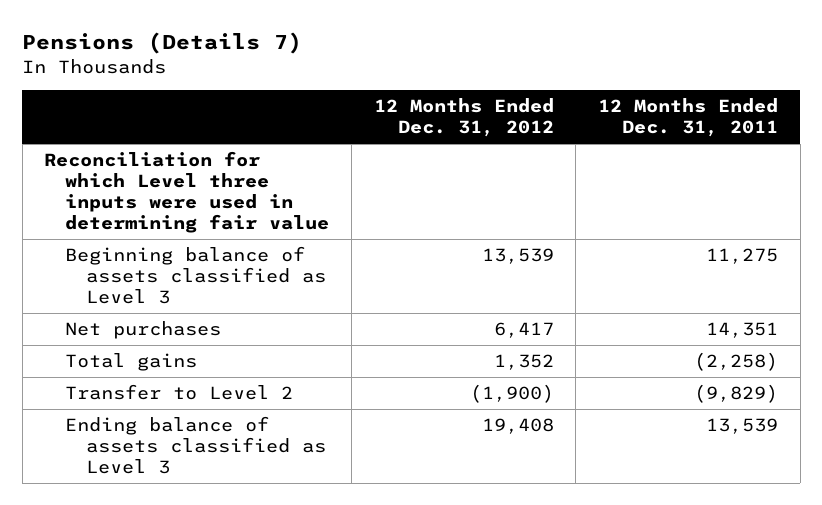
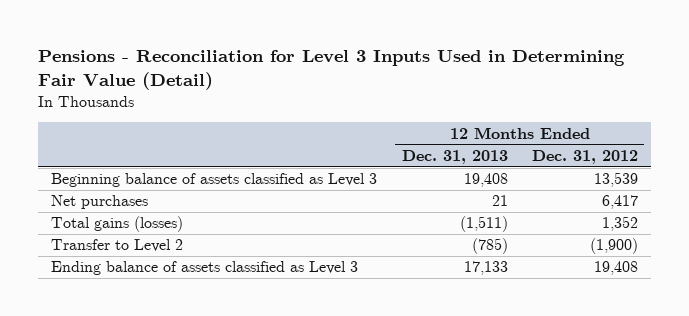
- Pensions (Details 7)
+ Pensions - Reconciliation for Level 3 Inputs Used in Determining Fair Value (Detail)
- | 12 Months Ended Dec. 31, 2012 | 12 Months Ended Dec. 31, 2011
+ | 12 Months Ended Dec. 31, 2013 | 12 Months Ended Dec. 31, 2012
- Reconciliation for which Level three inputs were used in determining fair value
- Total gains | 1,352 | (2,258)
+ Total gains (losses) | (1,511) | 1,352

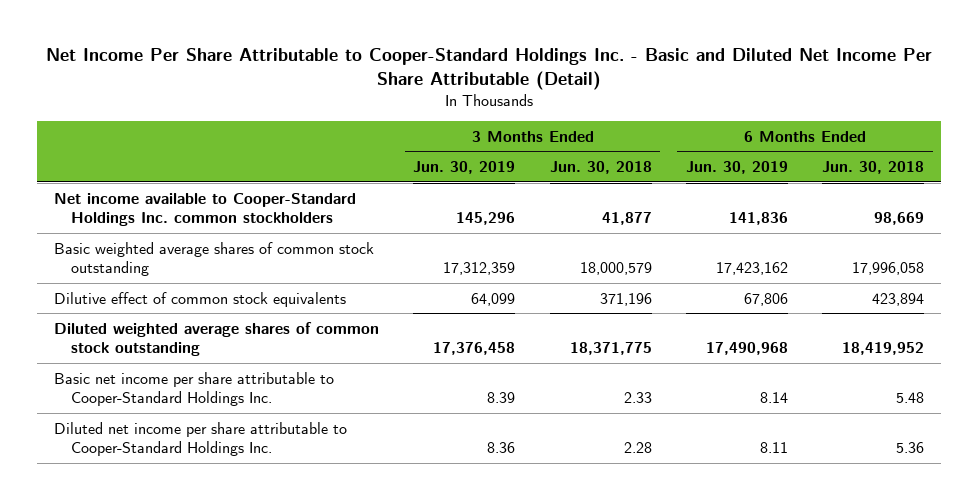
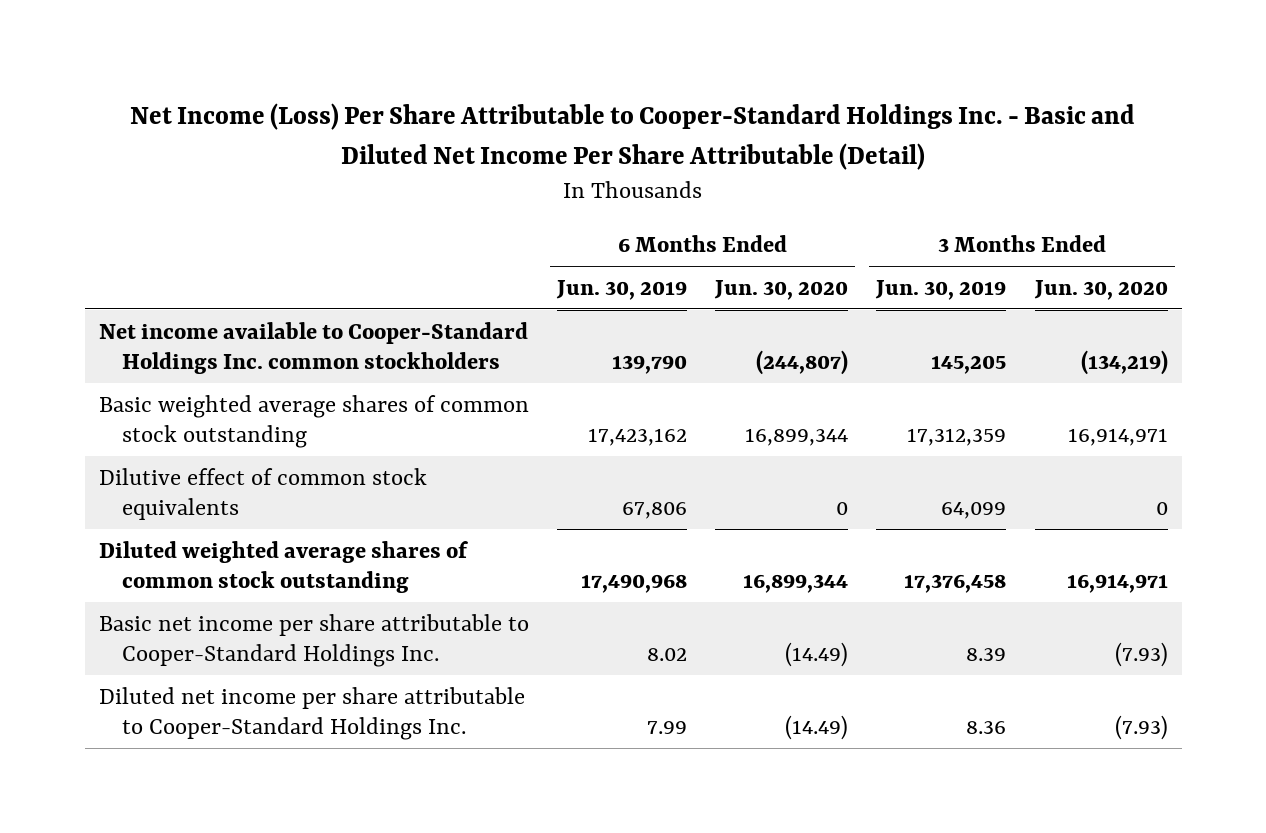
- Net Income Per Share Attributable to Cooper-Standard Holdings Inc. - Basic and Diluted Net Income Per Share Attributable (Detail)
+ Net Income (Loss) Per Share Attributable to Cooper-Standard Holdings Inc. - Basic and Diluted Net Income Per Share Attributable (Detail)
- | 3 Months Ended Jun. 30, 2019 | 3 Months Ended Jun. 30, 2018 | 6 Months Ended Jun. 30, 2019 | 6 Months Ended Jun. 30, 2018
+ | 6 Months Ended Jun. 30, 2019 | 6 Months Ended Jun. 30, 2020 | 3 Months Ended Jun. 30, 2019 | 3 Months Ended Jun. 30, 2020
- Net income available to Cooper-Standard Holdings Inc. common stockholders | 145,296 | 41,877 | 141,836 | 98,669
+ Net income available to Cooper-Standard Holdings Inc. common stockholders | 139,790 | (244,807) | 145,205 | (134,219)
- Basic net income per share attributable to Cooper-Standard Holdings Inc. | 8.39 | 2.33 | 8.14 | 5.48
- Diluted net income per share attributable to Cooper-Standard Holdings Inc. | 8.36 | 2.28 | 8.11 | 5.36
+ Basic net income per share attributable to Cooper-Standard Holdings Inc. | 8.02 | (14.49) | 8.39 | (7.93)
+ Diluted net income per share attributable to Cooper-Standard Holdings Inc. | 7.99 | (14.49) | 8.36 | (7.93)

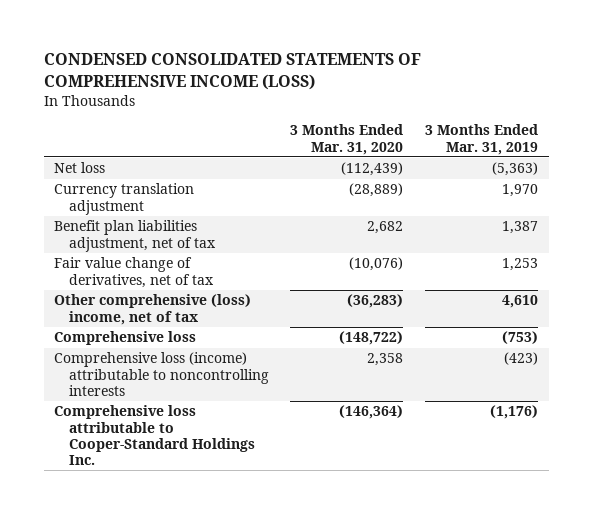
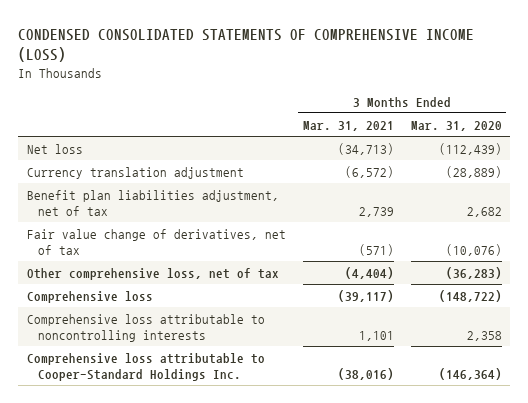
- | 3 Months Ended Mar. 31, 2020 | 3 Months Ended Mar. 31, 2019
+ | 3 Months Ended Mar. 31, 2021 | 3 Months Ended Mar. 31, 2020
- Other comprehensive (loss) income, net of tax | (36,283) | 4,610
+ Other comprehensive loss, net of tax | (4,404) | (36,283)
- Comprehensive loss (income) attributable to noncontrolling interests | 2,358 | (423)
+ Comprehensive loss attributable to noncontrolling interests | 1,101 | 2,358

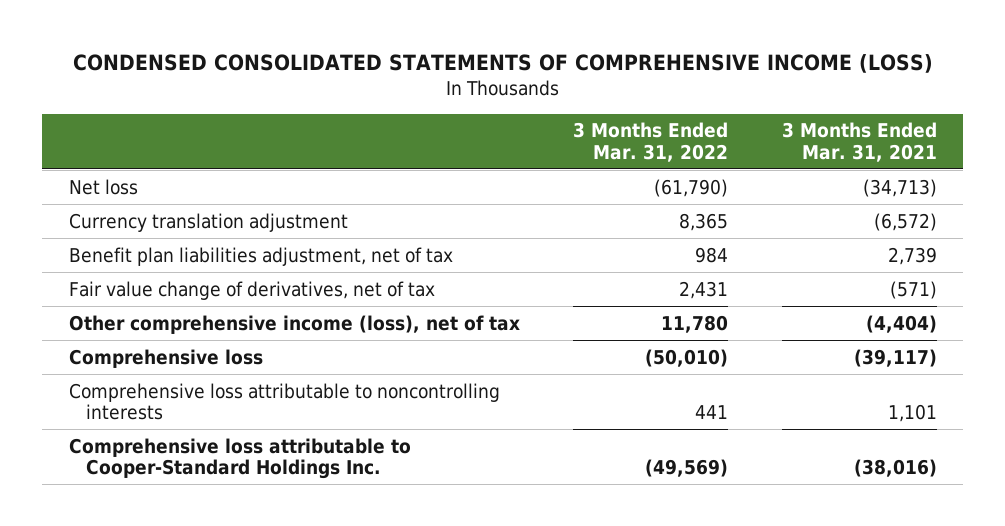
- | 3 Months Ended Mar. 31, 2021 | 3 Months Ended Mar. 31, 2020
+ | 3 Months Ended Mar. 31, 2022 | 3 Months Ended Mar. 31, 2021
- Other comprehensive loss, net of tax | (4,404) | (36,283)
+ Other comprehensive income (loss), net of tax | 11,780 | (4,404)

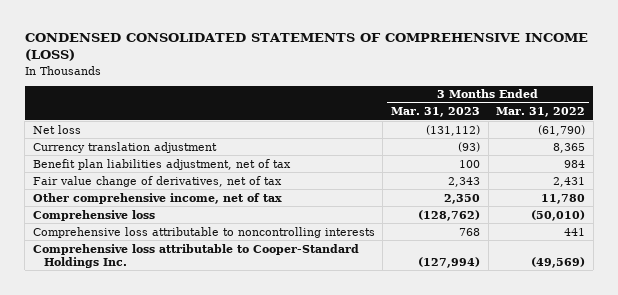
- | 3 Months Ended Mar. 31, 2022 | 3 Months Ended Mar. 31, 2021
+ | 3 Months Ended Mar. 31, 2023 | 3 Months Ended Mar. 31, 2022
- Other comprehensive income (loss), net of tax | 11,780 | (4,404)
+ Other comprehensive income, net of tax | 2,350 | 11,780

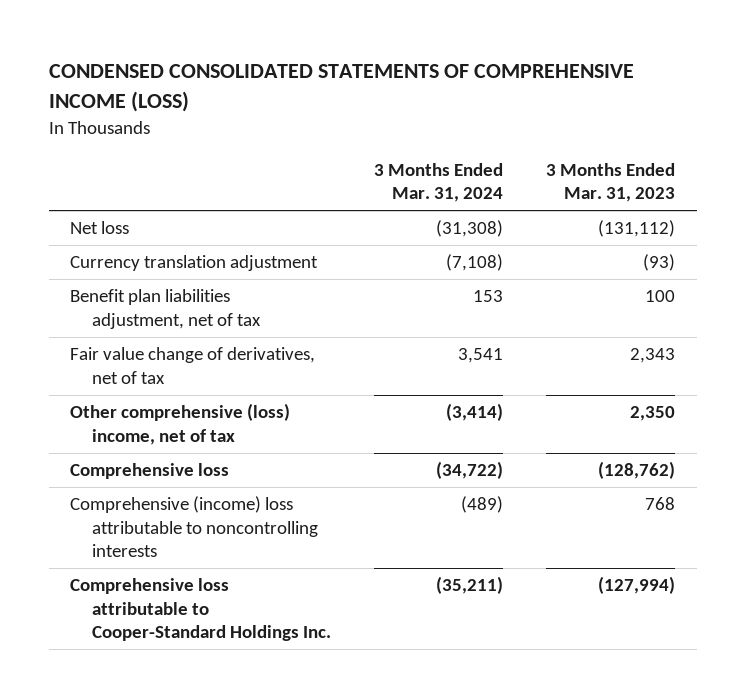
- | 3 Months Ended Mar. 31, 2023 | 3 Months Ended Mar. 31, 2022
+ | 3 Months Ended Mar. 31, 2024 | 3 Months Ended Mar. 31, 2023
- Other comprehensive income, net of tax | 2,350 | 11,780
+ Other comprehensive (loss) income, net of tax | (3,414) | 2,350
- Comprehensive loss attributable to noncontrolling interests | 768 | 441
+ Comprehensive (income) loss attributable to noncontrolling interests | (489) | 768

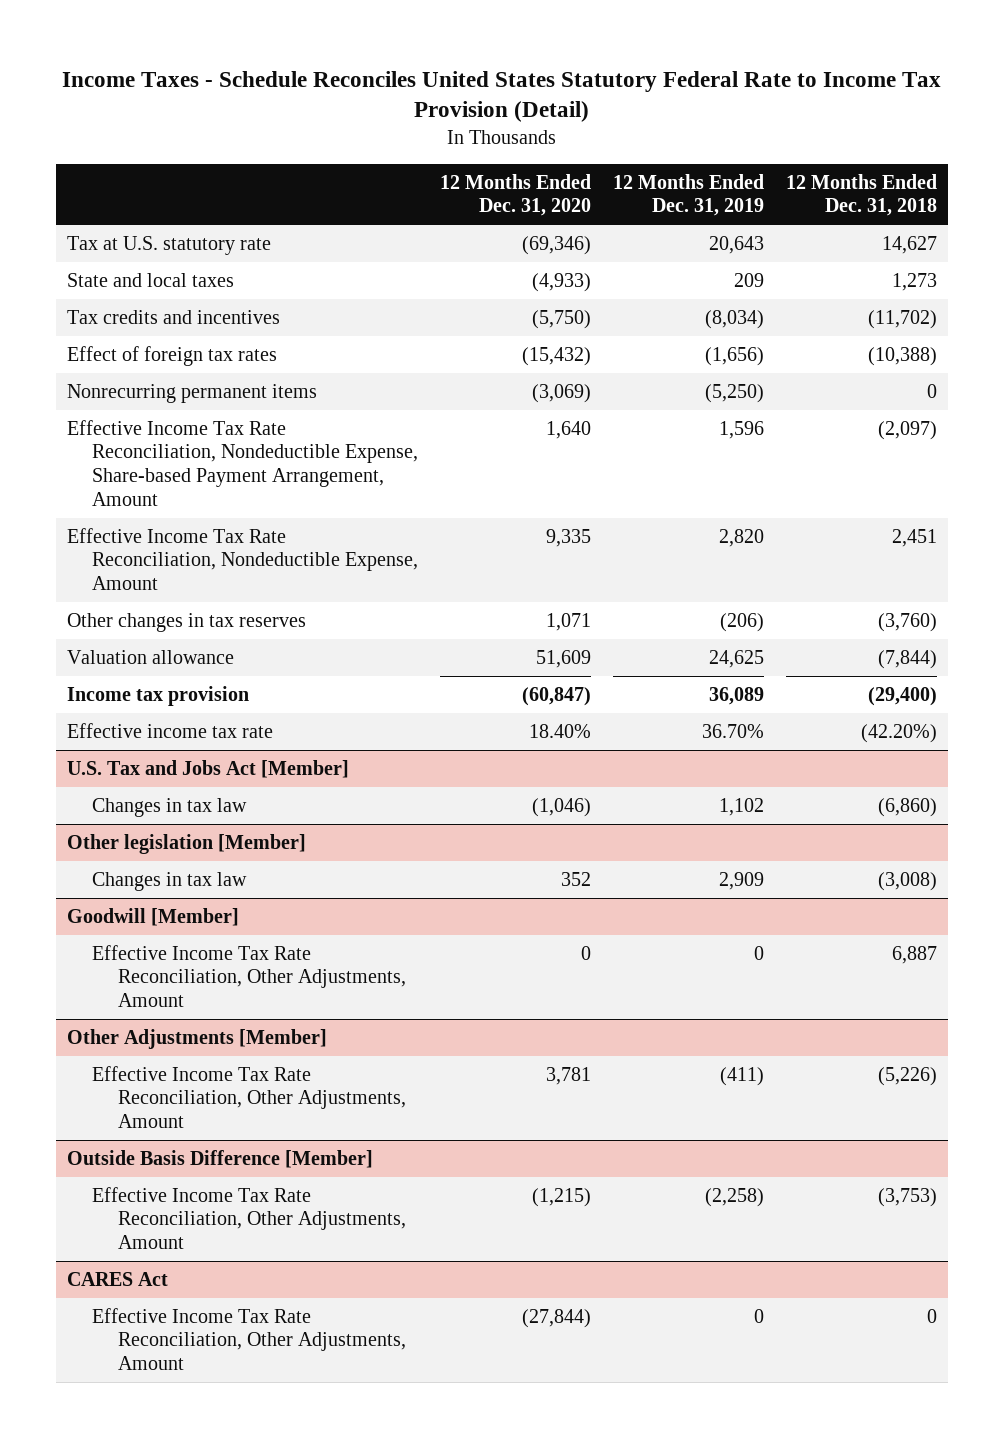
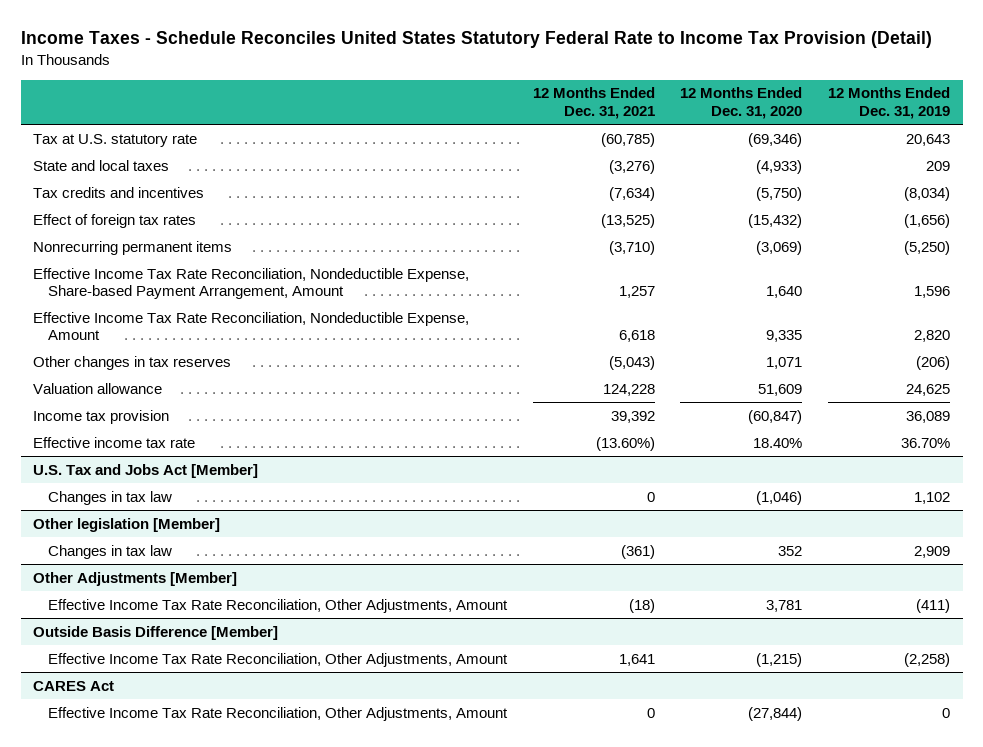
- | 12 Months Ended Dec. 31, 2020 | 12 Months Ended Dec. 31, 2019 | 12 Months Ended Dec. 31, 2018
+ | 12 Months Ended Dec. 31, 2021 | 12 Months Ended Dec. 31, 2020 | 12 Months Ended Dec. 31, 2019
- Goodwill [Member]
- Effective Income Tax Rate Reconciliation, Other Adjustments, Amount | 0 | 0 | 6,887

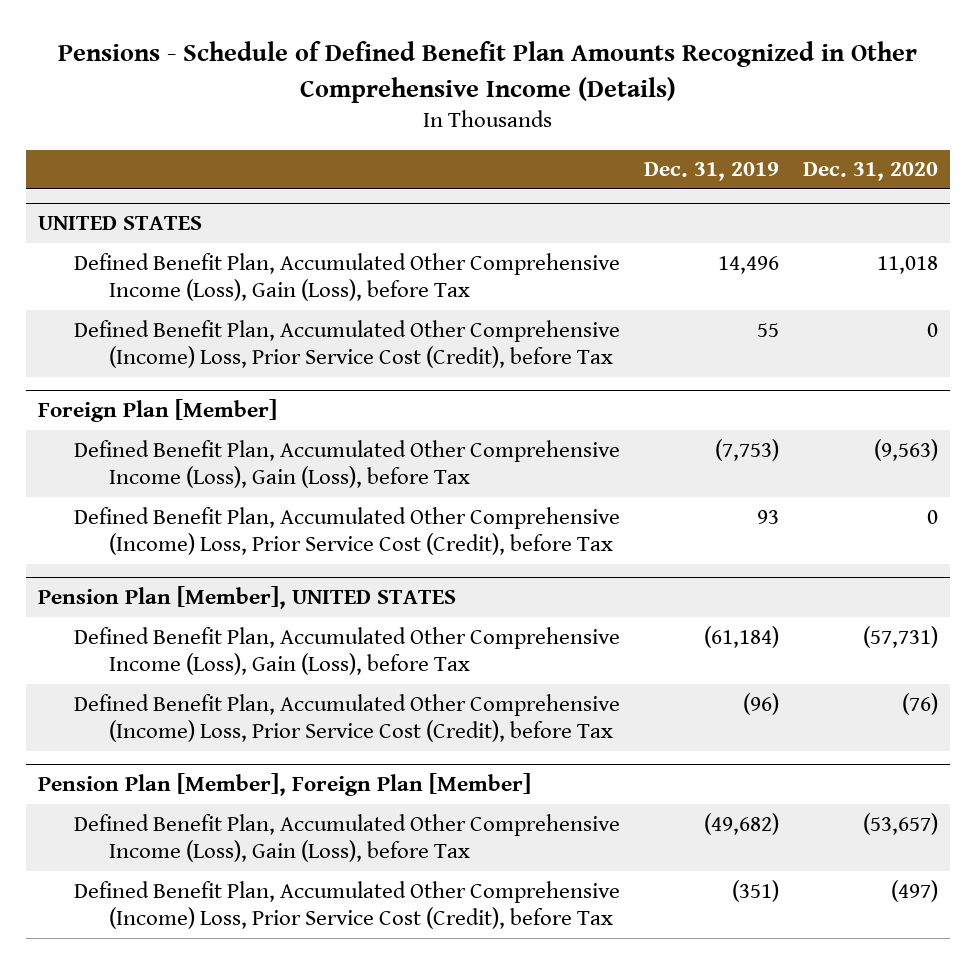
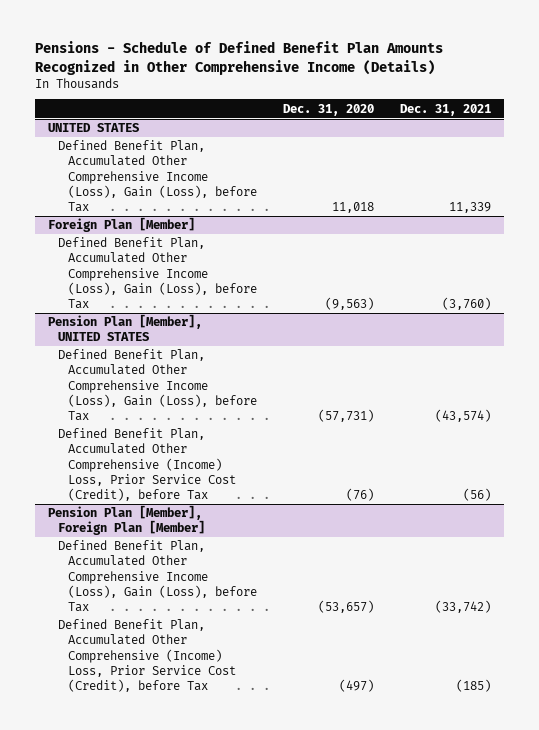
- | Dec. 31, 2019 | Dec. 31, 2020
+ | Dec. 31, 2020 | Dec. 31, 2021
@ UNITED STATES
- Defined Benefit Plan, Accumulated Other Comprehensive (Income) Loss, Prior Service Cost (Credit), before Tax | 55 | 0
@ Foreign Plan [Member]
- Defined Benefit Plan, Accumulated Other Comprehensive (Income) Loss, Prior Service Cost (Credit), before Tax | 93 | 0

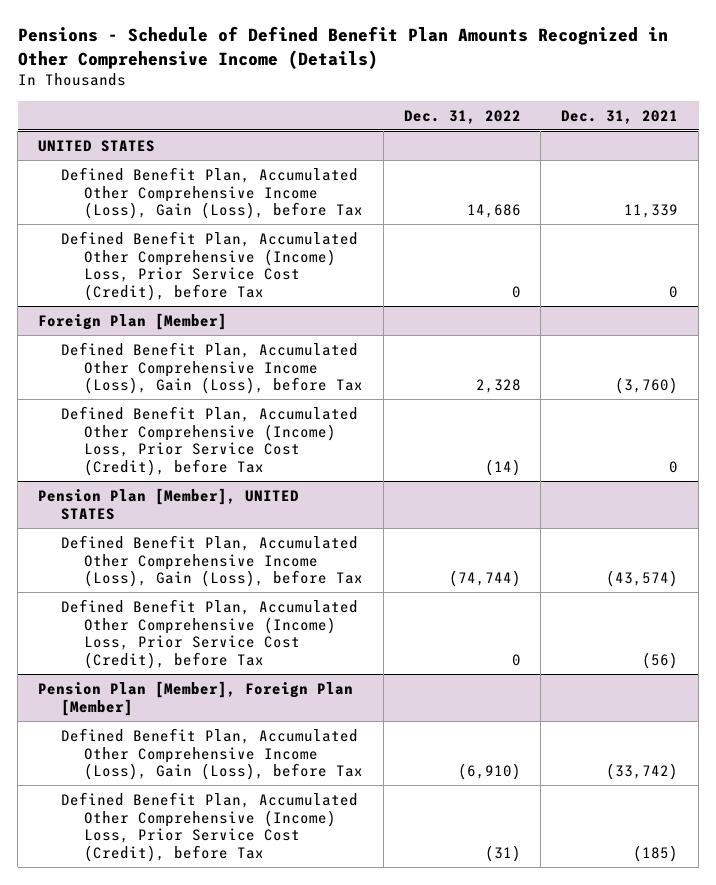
- | Dec. 31, 2020 | Dec. 31, 2021
+ | Dec. 31, 2022 | Dec. 31, 2021
@ UNITED STATES
+ Defined Benefit Plan, Accumulated Other Comprehensive (Income) Loss, Prior Service Cost (Credit), before Tax | 0 | 0
@ Foreign Plan [Member]
+ Defined Benefit Plan, Accumulated Other Comprehensive (Income) Loss, Prior Service Cost (Credit), before Tax | (14) | 0

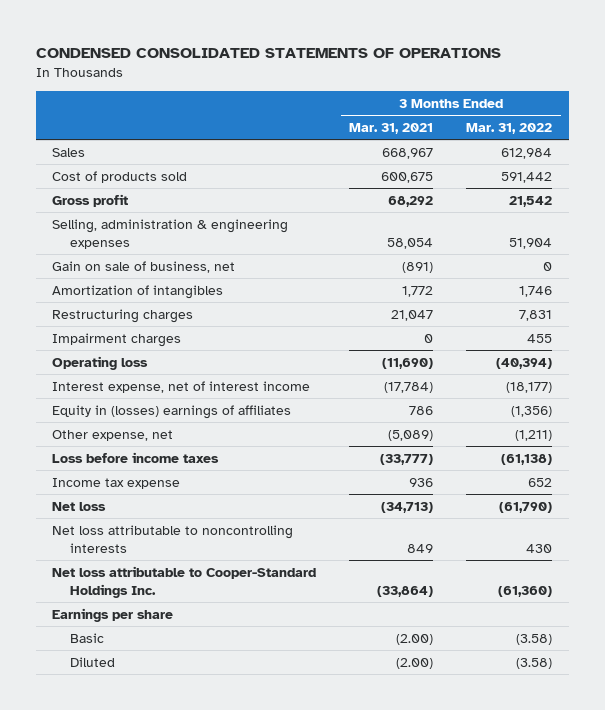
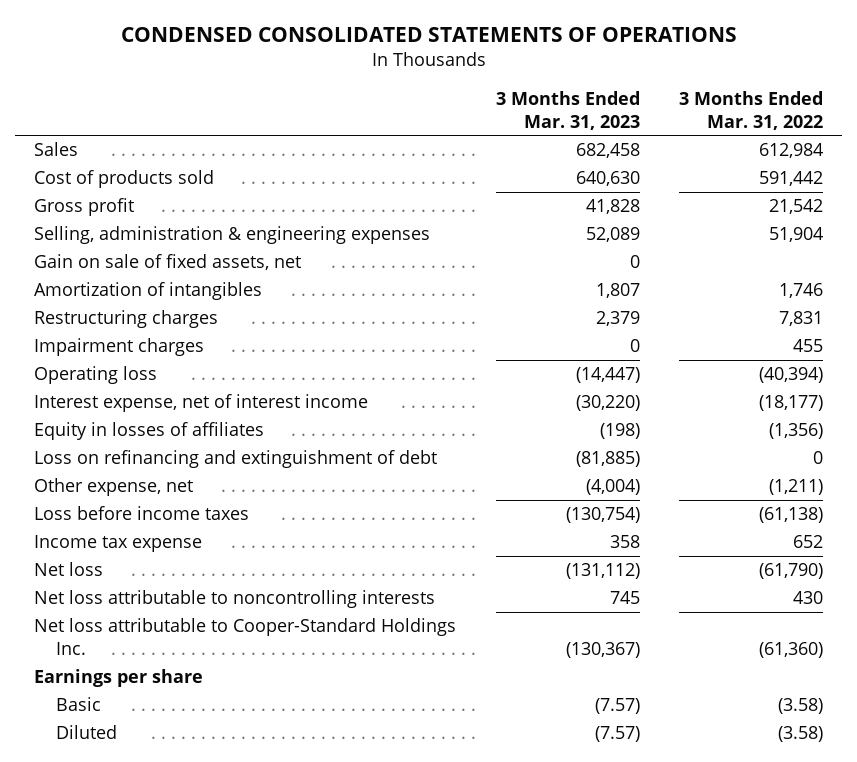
- | 3 Months Ended Mar. 31, 2021 | 3 Months Ended Mar. 31, 2022
+ | 3 Months Ended Mar. 31, 2023 | 3 Months Ended Mar. 31, 2022
- Gain on sale of business, net | (891) | 0
+ Gain on sale of fixed assets, net | 0 |
- Equity in (losses) earnings of affiliates | 786 | (1,356)
+ Equity in losses of affiliates | (198) | (1,356)
+ Loss on refinancing and extinguishment of debt | (81,885) | 0

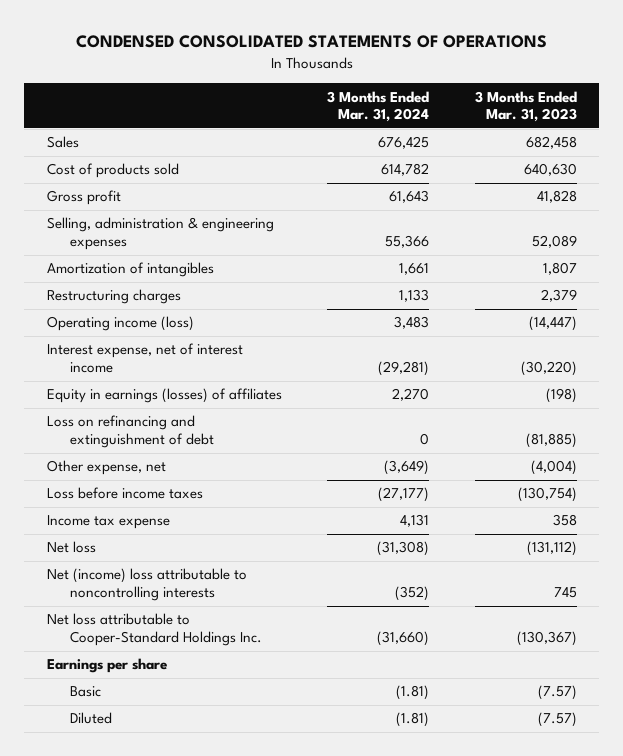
- | 3 Months Ended Mar. 31, 2023 | 3 Months Ended Mar. 31, 2022
+ | 3 Months Ended Mar. 31, 2024 | 3 Months Ended Mar. 31, 2023
- Gain on sale of fixed assets, net | 0 |
- Impairment charges | 0 | 455
- Operating loss | (14,447) | (40,394)
+ Operating income (loss) | 3,483 | (14,447)
- Equity in losses of affiliates | (198) | (1,356)
+ Equity in earnings (losses) of affiliates | 2,270 | (198)
- Net loss attributable to noncontrolling interests | 745 | 430
+ Net (income) loss attributable to noncontrolling interests | (352) | 745

